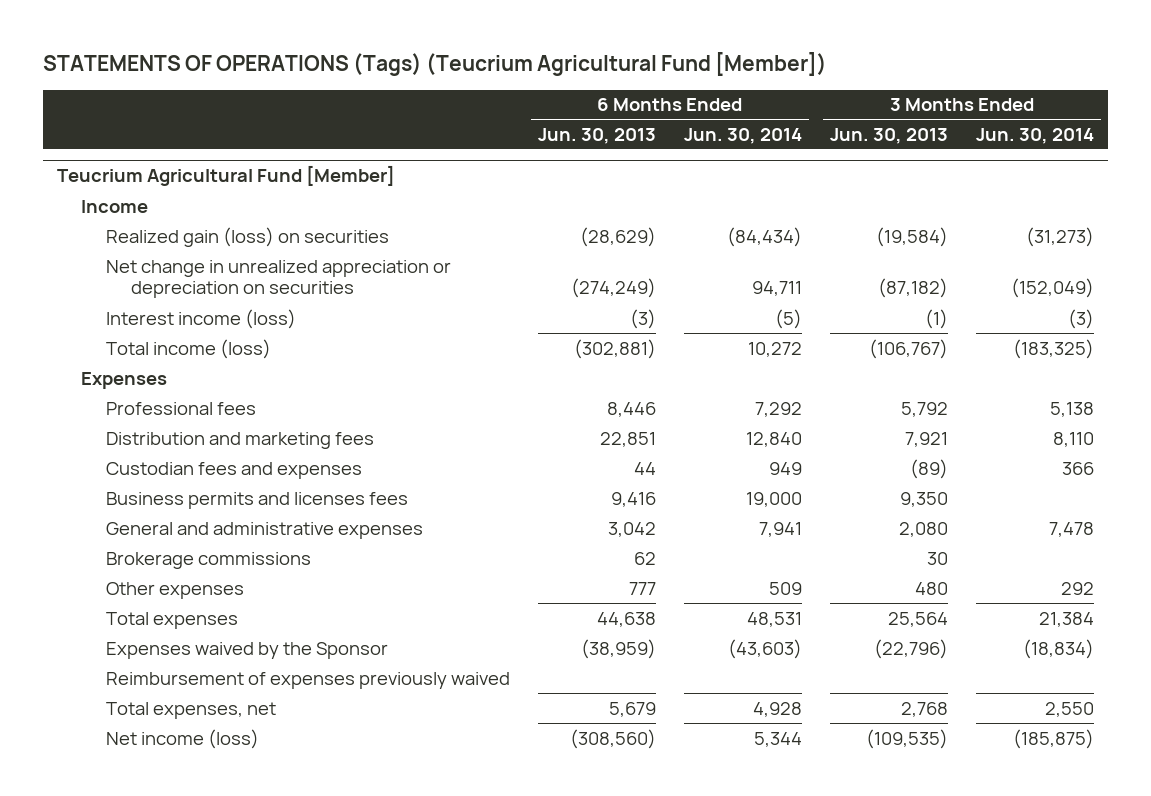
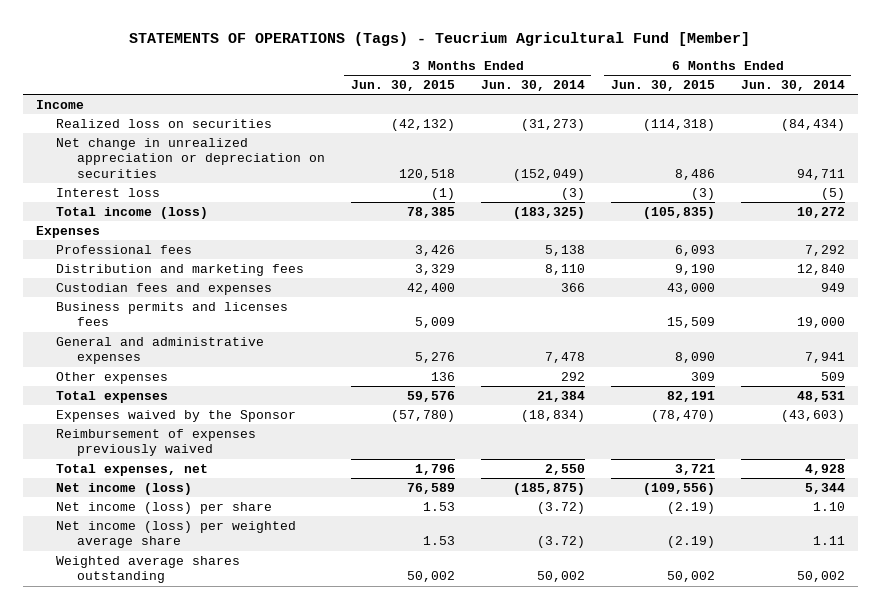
- STATEMENTS OF OPERATIONS (Tags) (Teucrium Agricultural Fund [Member])
+ STATEMENTS OF OPERATIONS (Tags) - Teucrium Agricultural Fund [Member]
- | 6 Months Ended Jun. 30, 2013 | 6 Months Ended Jun. 30, 2014 | 3 Months Ended Jun. 30, 2013 | 3 Months Ended Jun. 30, 2014
+ | 3 Months Ended Jun. 30, 2015 | 3 Months Ended Jun. 30, 2014 | 6 Months Ended Jun. 30, 2015 | 6 Months Ended Jun. 30, 2014
- Teucrium Agricultural Fund [Member]
- Realized gain (loss) on securities | (28,629) | (84,434) | (19,584) | (31,273)
+ Realized loss on securities | (42,132) | (31,273) | (114,318) | (84,434)
- Interest income (loss) | (3) | (5) | (1) | (3)
+ Interest loss | (1) | (3) | (3) | (5)
- Brokerage commissions | 62 | | 30 |
+ Net income (loss) per share | 1.53 | (3.72) | (2.19) | 1.10
+ Net income (loss) per weighted average share | 1.53 | (3.72) | (2.19) | 1.11
+ Weighted average shares outstanding | 50,002 | 50,002 | 50,002 | 50,002

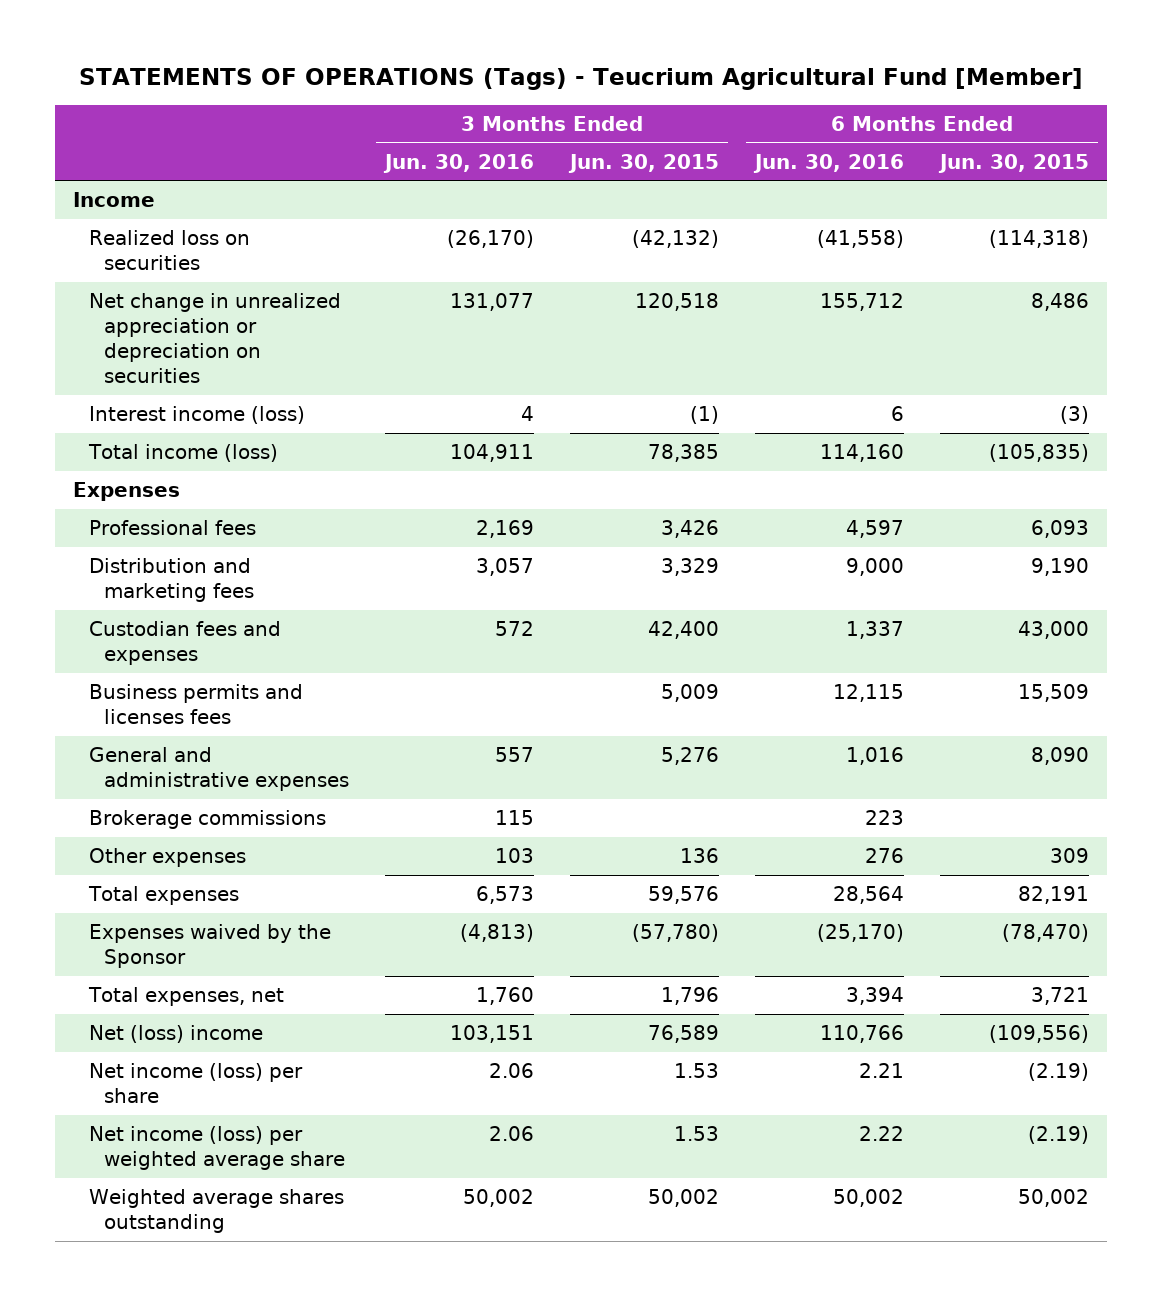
- | 3 Months Ended Jun. 30, 2015 | 3 Months Ended Jun. 30, 2014 | 6 Months Ended Jun. 30, 2015 | 6 Months Ended Jun. 30, 2014
+ | 3 Months Ended Jun. 30, 2016 | 3 Months Ended Jun. 30, 2015 | 6 Months Ended Jun. 30, 2016 | 6 Months Ended Jun. 30, 2015
- Interest loss | (1) | (3) | (3) | (5)
+ Interest income (loss) | 4 | (1) | 6 | (3)
+ Brokerage commissions | 115 | | 223 |
- Reimbursement of expenses previously waived
- Net income (loss) | 76,589 | (185,875) | (109,556) | 5,344
+ Net (loss) income | 103,151 | 76,589 | 110,766 | (109,556)

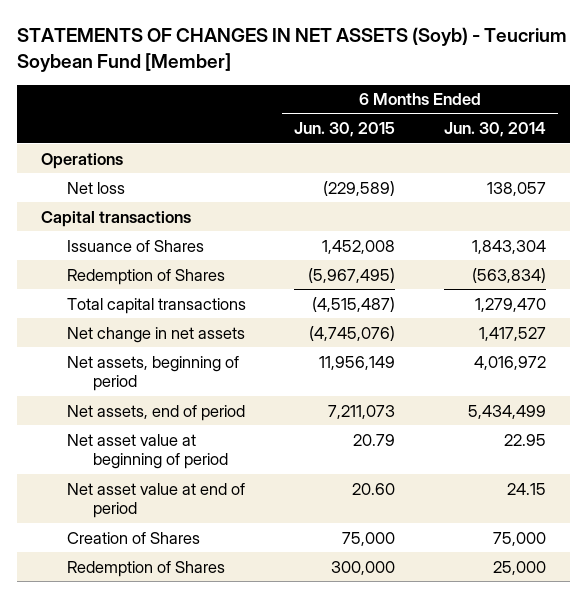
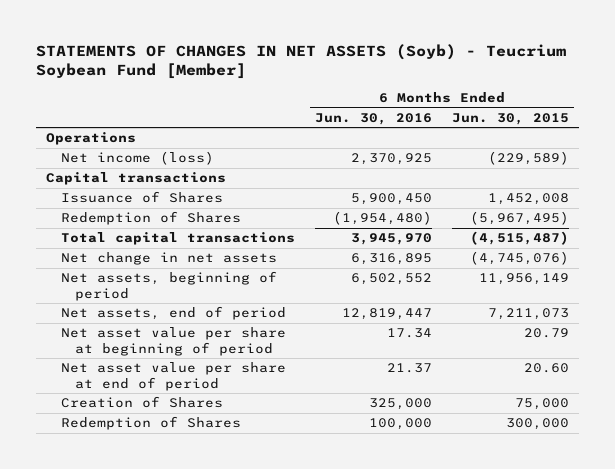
- | 6 Months Ended Jun. 30, 2015 | 6 Months Ended Jun. 30, 2014
+ | 6 Months Ended Jun. 30, 2016 | 6 Months Ended Jun. 30, 2015
- Net loss | (229,589) | 138,057
+ Net income (loss) | 2,370,925 | (229,589)
- Net asset value at beginning of period | 20.79 | 22.95
- Net asset value at end of period | 20.60 | 24.15
+ Net asset value per share at beginning of period | 17.34 | 20.79
+ Net asset value per share at end of period | 21.37 | 20.60

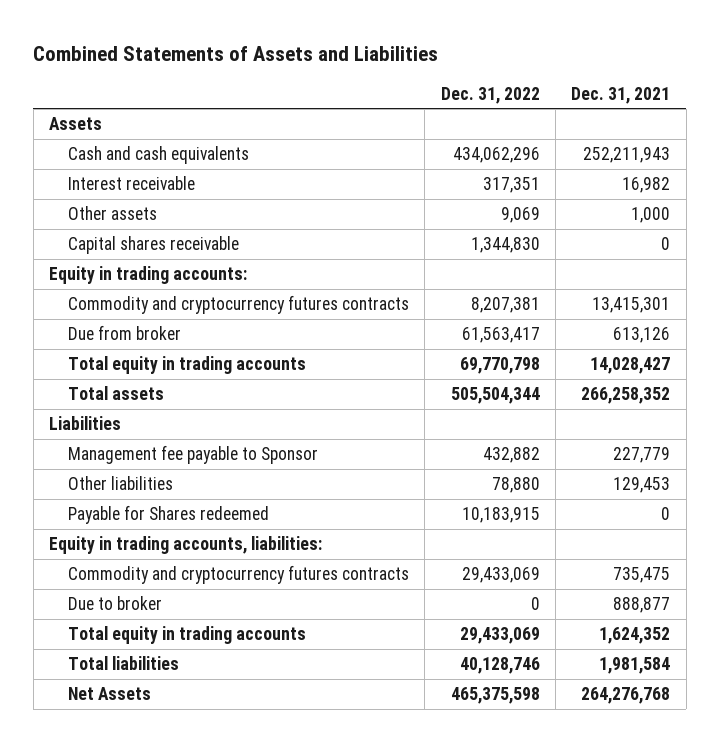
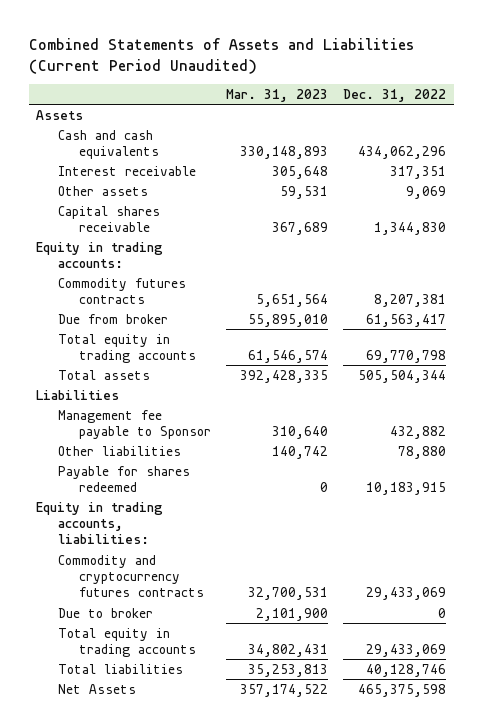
- Combined Statements of Assets and Liabilities
+ Combined Statements of Assets and Liabilities (Current Period Unaudited)
- | Dec. 31, 2022 | Dec. 31, 2021
+ | Mar. 31, 2023 | Dec. 31, 2022
- Commodity and cryptocurrency futures contracts | 8,207,381 | 13,415,301
+ Commodity futures contracts | 5,651,564 | 8,207,381
- Payable for Shares redeemed | 10,183,915 | 0
+ Payable for shares redeemed | 0 | 10,183,915

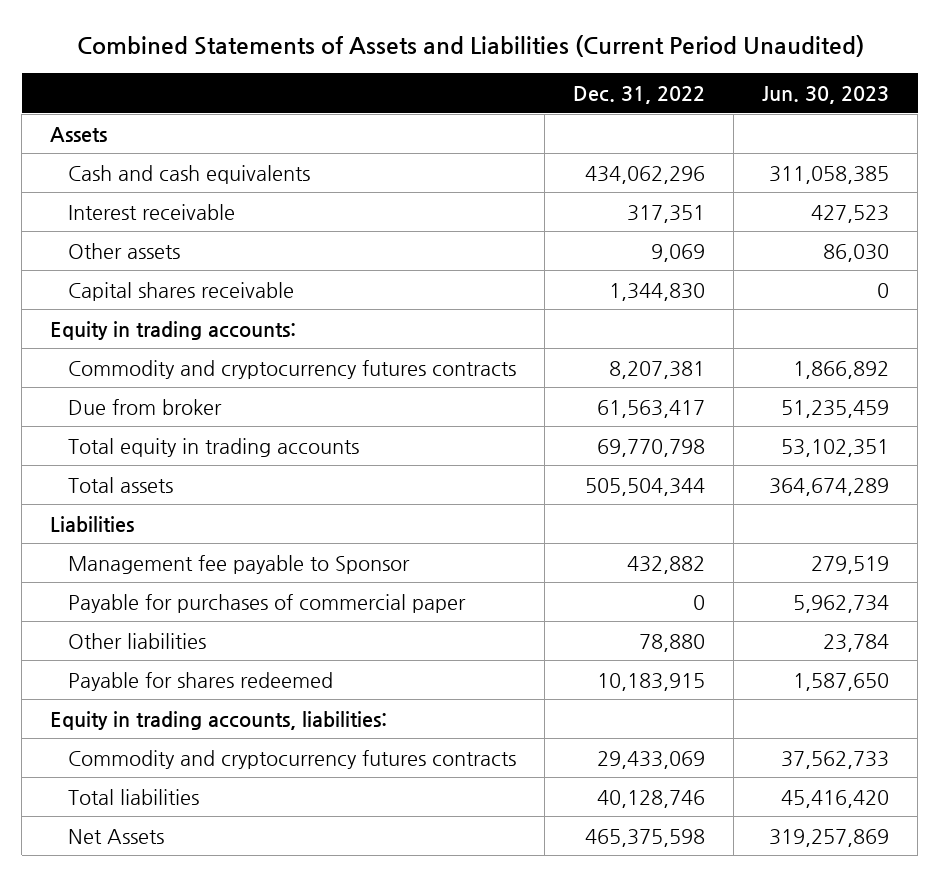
- | Mar. 31, 2023 | Dec. 31, 2022
+ | Dec. 31, 2022 | Jun. 30, 2023
- Commodity futures contracts | 5,651,564 | 8,207,381
+ Commodity and cryptocurrency futures contracts | 8,207,381 | 1,866,892
+ Payable for purchases of commercial paper | 0 | 5,962,734
- Due to broker | 2,101,900 | 0
- Total equity in trading accounts | 34,802,431 | 29,433,069

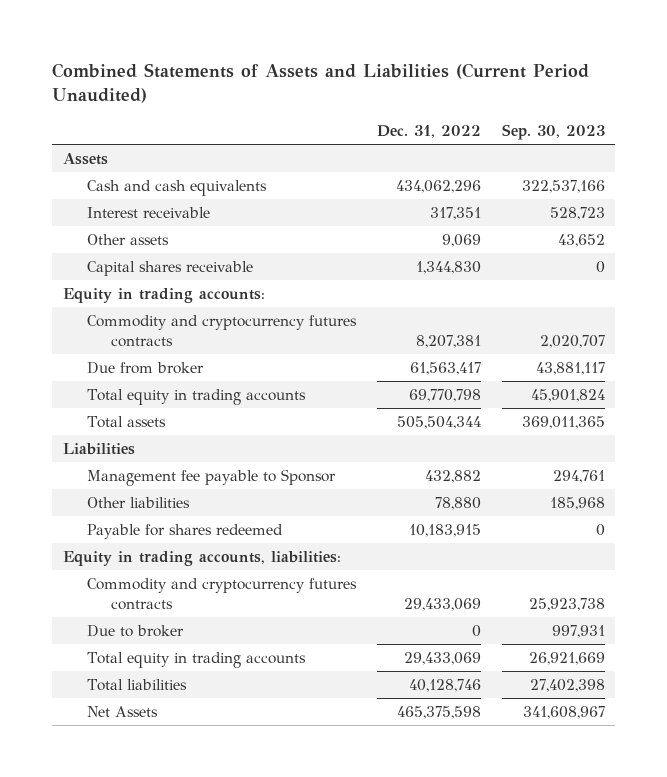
- | Dec. 31, 2022 | Jun. 30, 2023
+ | Dec. 31, 2022 | Sep. 30, 2023
- Payable for purchases of commercial paper | 0 | 5,962,734
+ Due to broker | 0 | 997,931
+ Total equity in trading accounts | 29,433,069 | 26,921,669

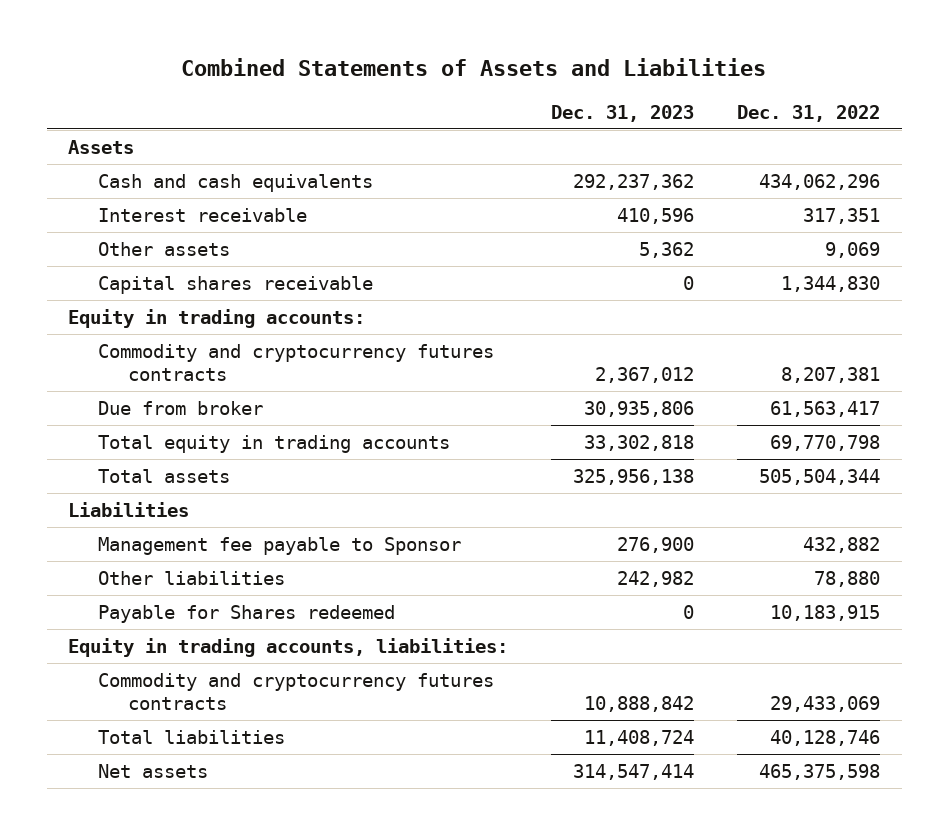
- Combined Statements of Assets and Liabilities (Current Period Unaudited)
+ Combined Statements of Assets and Liabilities
- | Dec. 31, 2022 | Sep. 30, 2023
+ | Dec. 31, 2023 | Dec. 31, 2022
- Payable for shares redeemed | 10,183,915 | 0
+ Payable for Shares redeemed | 0 | 10,183,915
- Due to broker | 0 | 997,931
- Total equity in trading accounts | 29,433,069 | 26,921,669
- Net Assets | 465,375,598 | 341,608,967
+ Net assets | 314,547,414 | 465,375,598

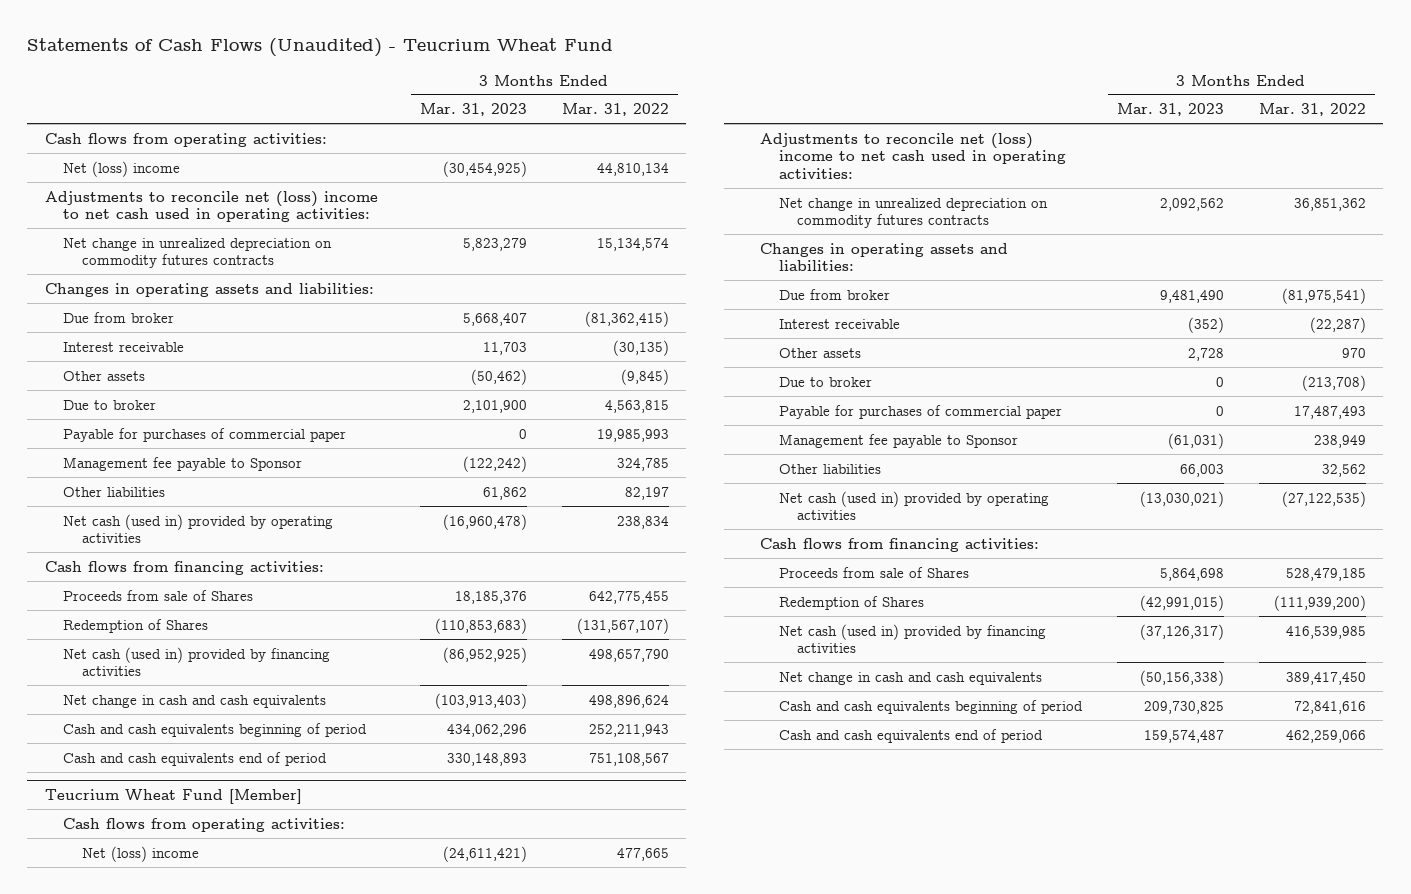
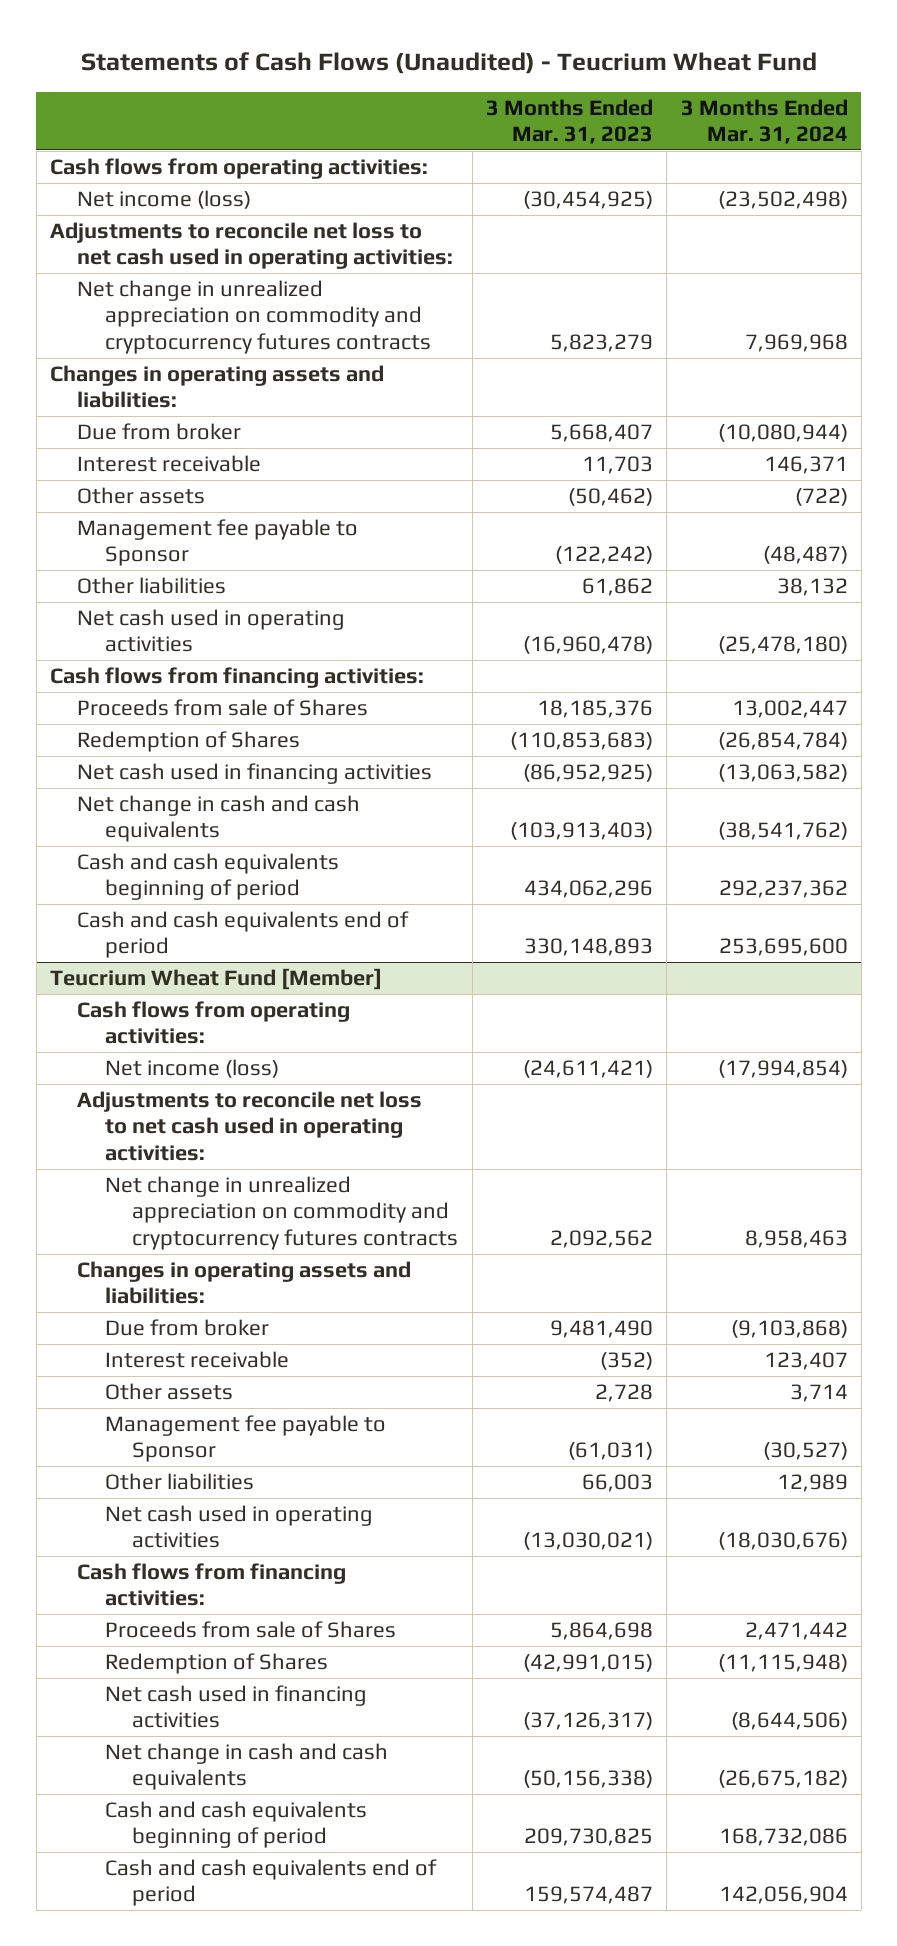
- | 3 Months Ended Mar. 31, 2023 | 3 Months Ended Mar. 31, 2022
+ | 3 Months Ended Mar. 31, 2023 | 3 Months Ended Mar. 31, 2024
- Net (loss) income | (30,454,925) | 44,810,134
- Adjustments to reconcile net (loss) income to net cash used in operating activities:
- Net change in unrealized depreciation on commodity futures contracts | 5,823,279 | 15,134,574
+ Net income (loss) | (30,454,925) | (23,502,498)
+ Adjustments to reconcile net loss to net cash used in operating activities:
+ Net change in unrealized appreciation on commodity and cryptocurrency futures contracts | 5,823,279 | 7,969,968
- Due to broker | 2,101,900 | 4,563,815
- Payable for purchases of commercial paper | 0 | 19,985,993
- Net cash (used in) provided by operating activities | (16,960,478) | 238,834
+ Net cash used in operating activities | (16,960,478) | (25,478,180)
- Net cash (used in) provided by financing activities | (86,952,925) | 498,657,790
+ Net cash used in financing activities | (86,952,925) | (13,063,582)
@ Teucrium Wheat Fund [Member]
- Net (loss) income | (24,611,421) | 477,665
- Adjustments to reconcile net (loss) income to net cash used in operating activities:
- Net change in unrealized depreciation on commodity futures contracts | 2,092,562 | 36,851,362
+ Net income (loss) | (24,611,421) | (17,994,854)
+ Adjustments to reconcile net loss to net cash used in operating activities:
+ Net change in unrealized appreciation on commodity and cryptocurrency futures contracts | 2,092,562 | 8,958,463
- Due to broker | 0 | (213,708)
- Payable for purchases of commercial paper | 0 | 17,487,493
- Net cash (used in) provided by operating activities | (13,030,021) | (27,122,535)
+ Net cash used in operating activities | (13,030,021) | (18,030,676)
- Net cash (used in) provided by financing activities | (37,126,317) | 416,539,985
+ Net cash used in financing activities | (37,126,317) | (8,644,506)

